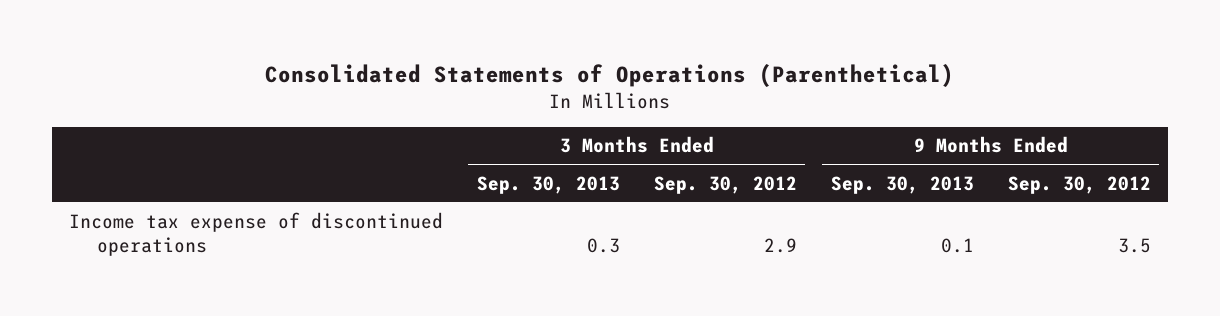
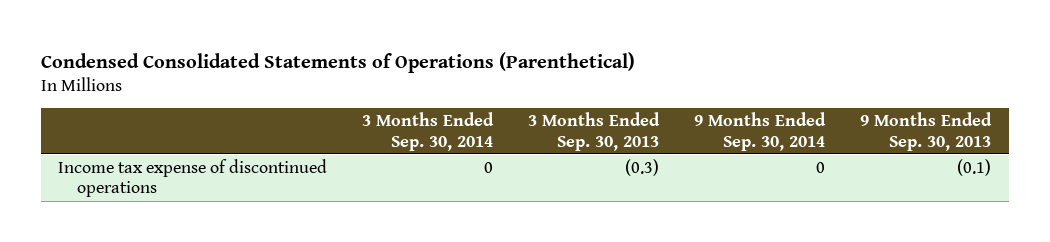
- Consolidated Statements of Operations (Parenthetical)
+ Condensed Consolidated Statements of Operations (Parenthetical)
- | 3 Months Ended Sep. 30, 2013 | 3 Months Ended Sep. 30, 2012 | 9 Months Ended Sep. 30, 2013 | 9 Months Ended Sep. 30, 2012
+ | 3 Months Ended Sep. 30, 2014 | 3 Months Ended Sep. 30, 2013 | 9 Months Ended Sep. 30, 2014 | 9 Months Ended Sep. 30, 2013
- Income tax expense of discontinued operations | 0.3 | 2.9 | 0.1 | 3.5
+ Income tax expense of discontinued operations | 0 | (0.3) | 0 | (0.1)

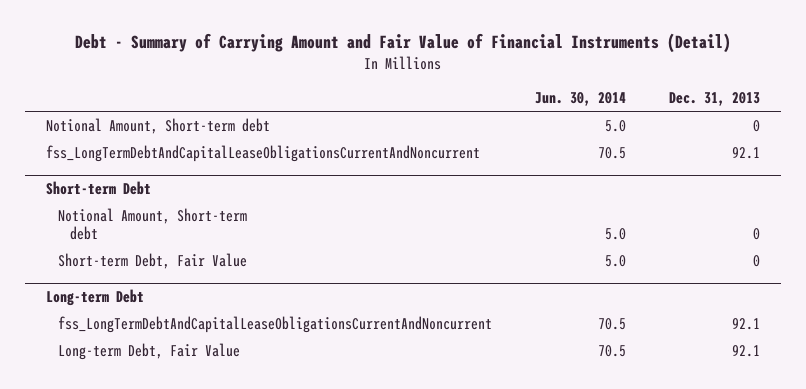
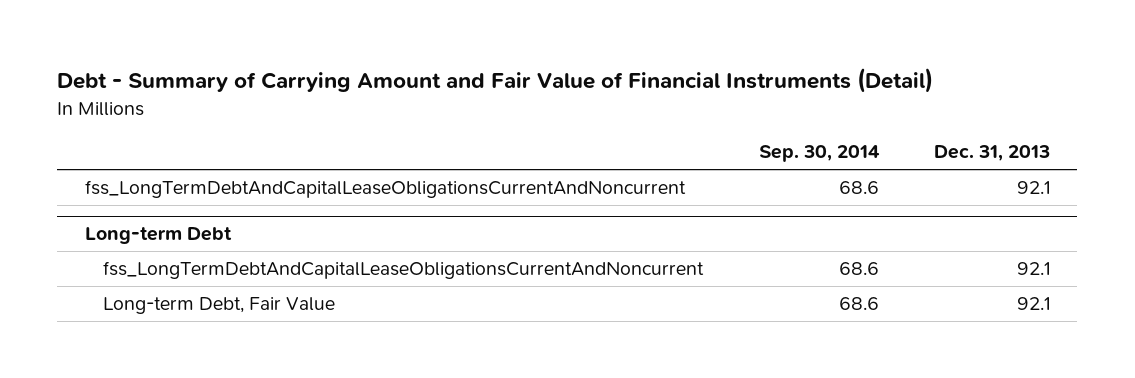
- | Jun. 30, 2014 | Dec. 31, 2013
+ | Sep. 30, 2014 | Dec. 31, 2013
- Notional Amount, Short-term debt | 5.0 | 0
- Short-term Debt
- Notional Amount, Short-term debt | 5.0 | 0
- Short-term Debt, Fair Value | 5.0 | 0

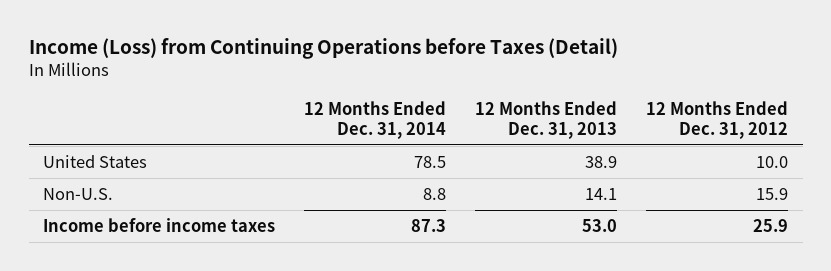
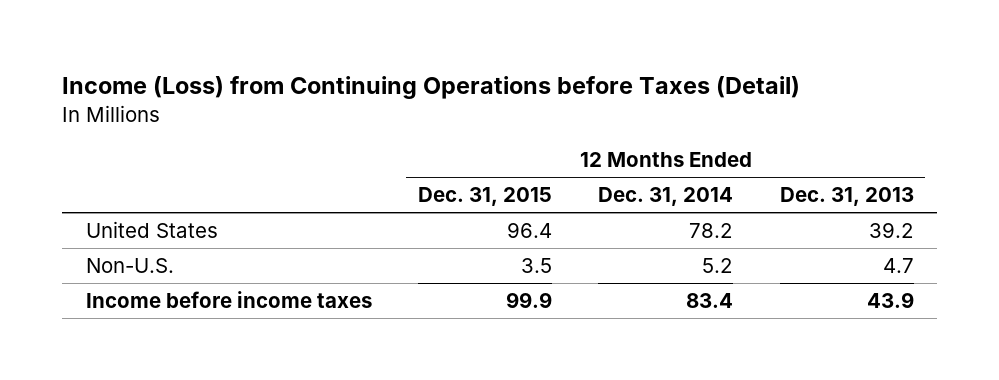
- | 12 Months Ended Dec. 31, 2014 | 12 Months Ended Dec. 31, 2013 | 12 Months Ended Dec. 31, 2012
+ | 12 Months Ended Dec. 31, 2015 | 12 Months Ended Dec. 31, 2014 | 12 Months Ended Dec. 31, 2013
- United States | 78.5 | 38.9 | 10.0
- Non-U.S. | 8.8 | 14.1 | 15.9
- Income before income taxes | 87.3 | 53.0 | 25.9
+ United States | 96.4 | 78.2 | 39.2
+ Non-U.S. | 3.5 | 5.2 | 4.7
+ Income before income taxes | 99.9 | 83.4 | 43.9

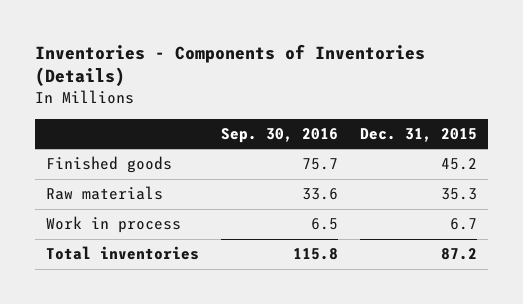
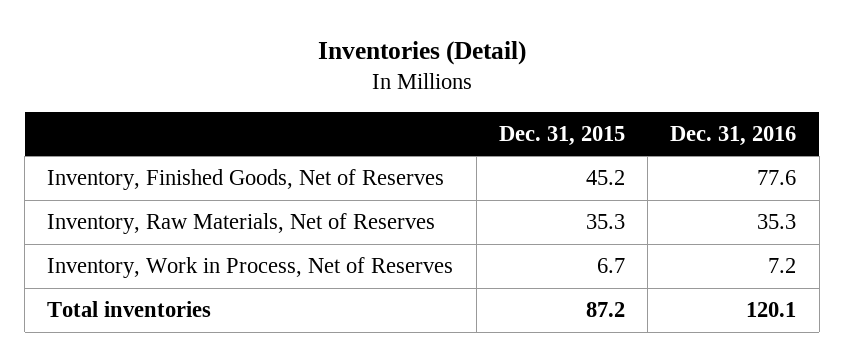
- Inventories - Components of Inventories (Details)
+ Inventories (Detail)
- | Sep. 30, 2016 | Dec. 31, 2015
+ | Dec. 31, 2015 | Dec. 31, 2016
- Finished goods | 75.7 | 45.2
- Raw materials | 33.6 | 35.3
- Work in process | 6.5 | 6.7
+ Inventory, Finished Goods, Net of Reserves | 45.2 | 77.6
+ Inventory, Raw Materials, Net of Reserves | 35.3 | 35.3
+ Inventory, Work in Process, Net of Reserves | 6.7 | 7.2

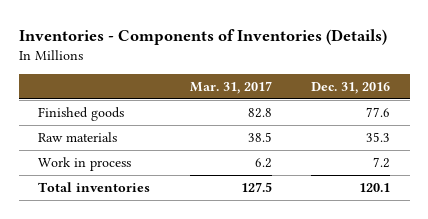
- Inventories (Detail)
+ Inventories - Components of Inventories (Details)
- | Dec. 31, 2015 | Dec. 31, 2016
+ | Mar. 31, 2017 | Dec. 31, 2016
- Inventory, Finished Goods, Net of Reserves | 45.2 | 77.6
- Inventory, Raw Materials, Net of Reserves | 35.3 | 35.3
- Inventory, Work in Process, Net of Reserves | 6.7 | 7.2
+ Finished goods | 82.8 | 77.6
+ Raw materials | 38.5 | 35.3
+ Work in process | 6.2 | 7.2

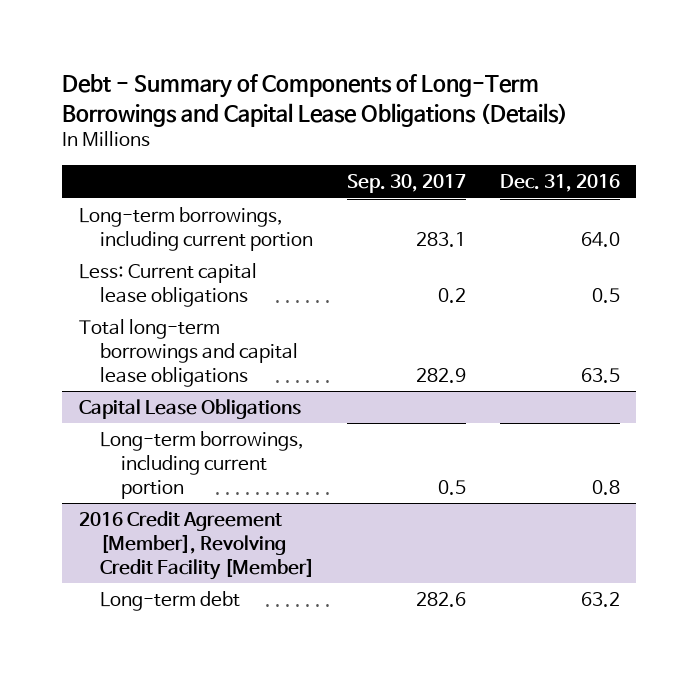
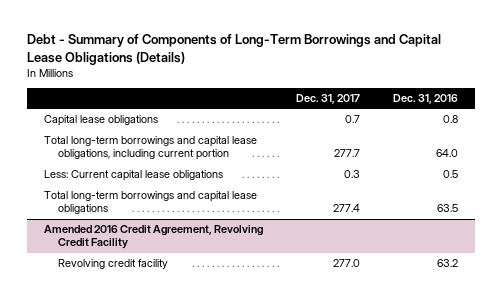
- | Sep. 30, 2017 | Dec. 31, 2016
+ | Dec. 31, 2017 | Dec. 31, 2016
- Long-term borrowings, including current portion | 283.1 | 64.0
+ Capital lease obligations | 0.7 | 0.8
+ Total long-term borrowings and capital lease obligations, including current portion | 277.7 | 64.0
- Capital Lease Obligations
- Long-term borrowings, including current portion | 0.5 | 0.8
- 2016 Credit Agreement [Member], Revolving Credit Facility [Member]
- Long-term debt | 282.6 | 63.2
+ Amended 2016 Credit Agreement, Revolving Credit Facility
+ Revolving credit facility | 277.0 | 63.2

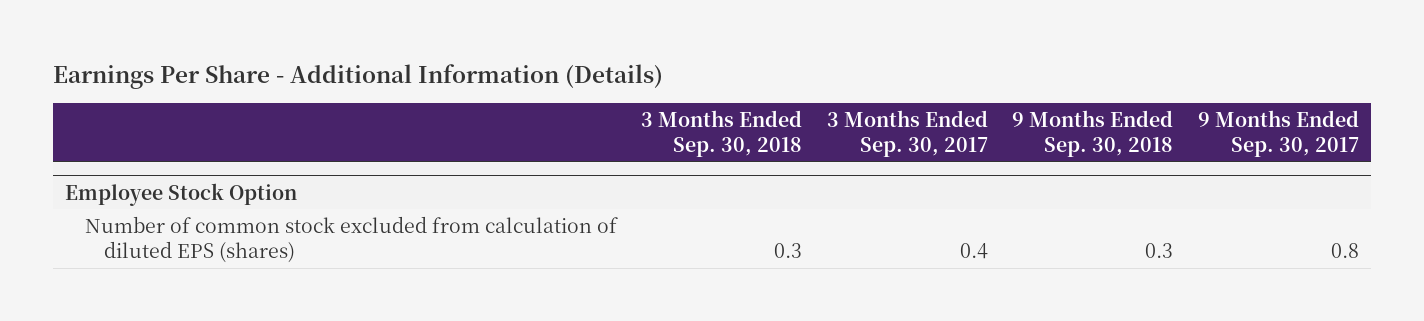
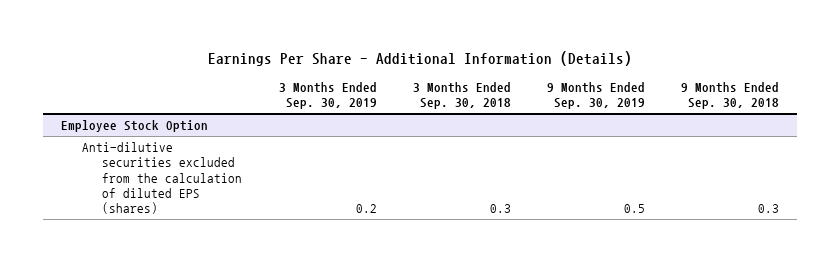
- | 3 Months Ended Sep. 30, 2018 | 3 Months Ended Sep. 30, 2017 | 9 Months Ended Sep. 30, 2018 | 9 Months Ended Sep. 30, 2017
+ | 3 Months Ended Sep. 30, 2019 | 3 Months Ended Sep. 30, 2018 | 9 Months Ended Sep. 30, 2019 | 9 Months Ended Sep. 30, 2018
@ Employee Stock Option
- Number of common stock excluded from calculation of diluted EPS (shares) | 0.3 | 0.4 | 0.3 | 0.8
+ Anti-dilutive securities excluded from the calculation of diluted EPS (shares) | 0.2 | 0.3 | 0.5 | 0.3

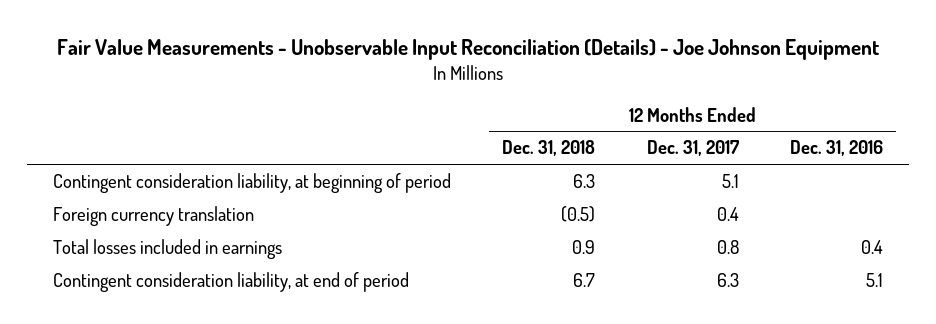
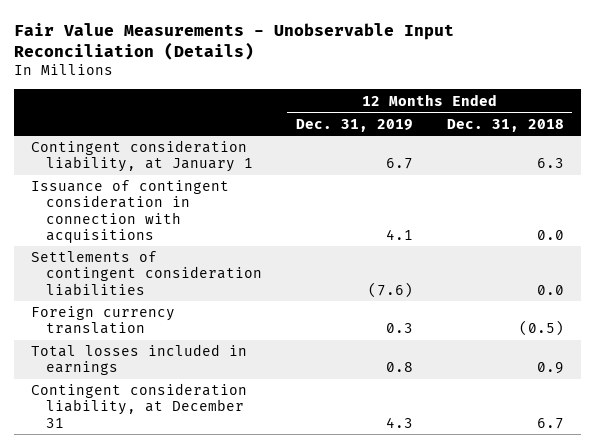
- Fair Value Measurements - Unobservable Input Reconciliation (Details) - Joe Johnson Equipment
+ Fair Value Measurements - Unobservable Input Reconciliation (Details)
- | 12 Months Ended Dec. 31, 2018 | 12 Months Ended Dec. 31, 2017 | 12 Months Ended Dec. 31, 2016
+ | 12 Months Ended Dec. 31, 2019 | 12 Months Ended Dec. 31, 2018
- Contingent consideration liability, at beginning of period | 6.3 | 5.1 |
+ Contingent consideration liability, at January 1 | 6.7 | 6.3
+ Issuance of contingent consideration in connection with acquisitions | 4.1 | 0.0
+ Settlements of contingent consideration liabilities | (7.6) | 0.0
- Contingent consideration liability, at end of period | 6.7 | 6.3 | 5.1
+ Contingent consideration liability, at December 31 | 4.3 | 6.7

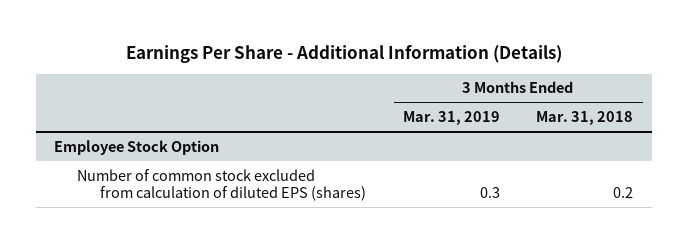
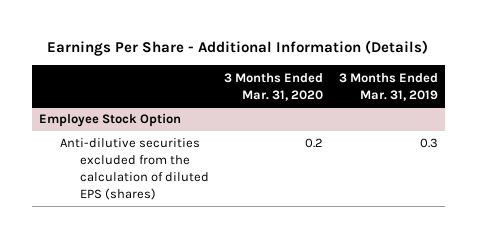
- | 3 Months Ended Mar. 31, 2019 | 3 Months Ended Mar. 31, 2018
+ | 3 Months Ended Mar. 31, 2020 | 3 Months Ended Mar. 31, 2019
@ Employee Stock Option
- Number of common stock excluded from calculation of diluted EPS (shares) | 0.3 | 0.2
+ Anti-dilutive securities excluded from the calculation of diluted EPS (shares) | 0.2 | 0.3

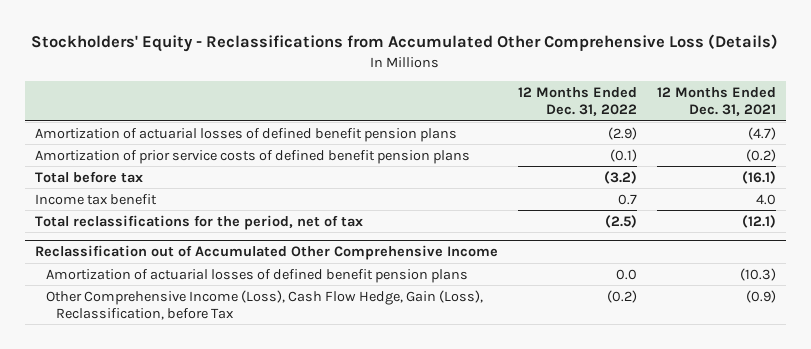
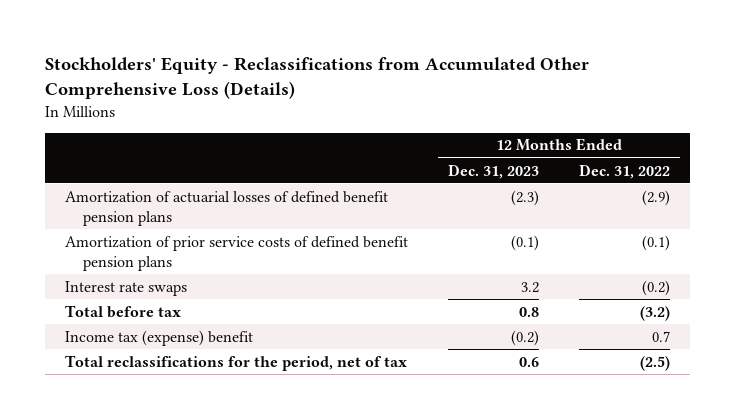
- | 12 Months Ended Dec. 31, 2022 | 12 Months Ended Dec. 31, 2021
+ | 12 Months Ended Dec. 31, 2023 | 12 Months Ended Dec. 31, 2022
+ Interest rate swaps | 3.2 | (0.2)
- Income tax benefit | 0.7 | 4.0
+ Income tax (expense) benefit | (0.2) | 0.7
- Reclassification out of Accumulated Other Comprehensive Income
- Amortization of actuarial losses of defined benefit pension plans | 0.0 | (10.3)
- Other Comprehensive Income (Loss), Cash Flow Hedge, Gain (Loss), Reclassification, before Tax | (0.2) | (0.9)

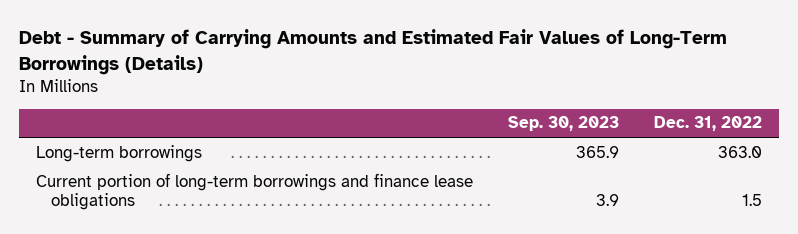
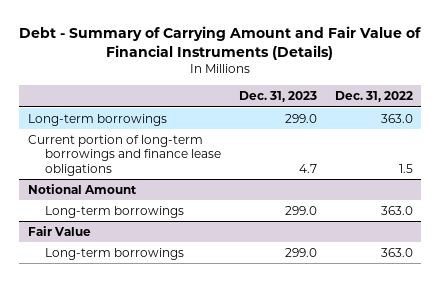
- Debt - Summary of Carrying Amounts and Estimated Fair Values of Long-Term Borrowings (Details)
+ Debt - Summary of Carrying Amount and Fair Value of Financial Instruments (Details)
- | Sep. 30, 2023 | Dec. 31, 2022
+ | Dec. 31, 2023 | Dec. 31, 2022
+ Notional Amount
+ Long-term borrowings | 299.0 | 363.0
+ Fair Value
+ Long-term borrowings | 299.0 | 363.0

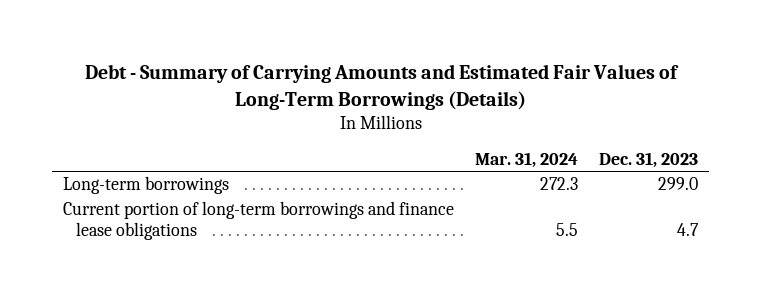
- Debt - Summary of Carrying Amount and Fair Value of Financial Instruments (Details)
+ Debt - Summary of Carrying Amounts and Estimated Fair Values of Long-Term Borrowings (Details)
- | Dec. 31, 2023 | Dec. 31, 2022
+ | Mar. 31, 2024 | Dec. 31, 2023
- Notional Amount
- Long-term borrowings | 299.0 | 363.0
- Fair Value
- Long-term borrowings | 299.0 | 363.0

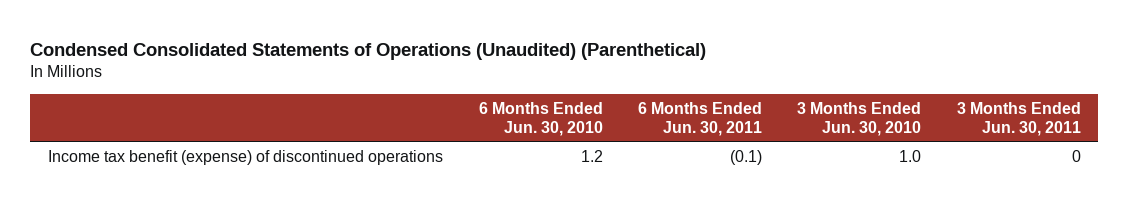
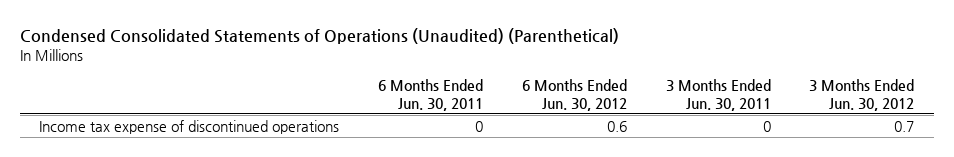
- | 6 Months Ended Jun. 30, 2010 | 6 Months Ended Jun. 30, 2011 | 3 Months Ended Jun. 30, 2010 | 3 Months Ended Jun. 30, 2011
+ | 6 Months Ended Jun. 30, 2011 | 6 Months Ended Jun. 30, 2012 | 3 Months Ended Jun. 30, 2011 | 3 Months Ended Jun. 30, 2012
- Income tax benefit (expense) of discontinued operations | 1.2 | (0.1) | 1.0 | 0
+ Income tax expense of discontinued operations | 0 | 0.6 | 0 | 0.7

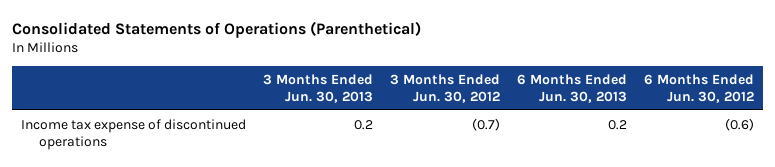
- Condensed Consolidated Statements of Operations (Unaudited) (Parenthetical)
+ Consolidated Statements of Operations (Parenthetical)
- | 6 Months Ended Jun. 30, 2011 | 6 Months Ended Jun. 30, 2012 | 3 Months Ended Jun. 30, 2011 | 3 Months Ended Jun. 30, 2012
+ | 3 Months Ended Jun. 30, 2013 | 3 Months Ended Jun. 30, 2012 | 6 Months Ended Jun. 30, 2013 | 6 Months Ended Jun. 30, 2012
- Income tax expense of discontinued operations | 0 | 0.6 | 0 | 0.7
+ Income tax expense of discontinued operations | 0.2 | (0.7) | 0.2 | (0.6)

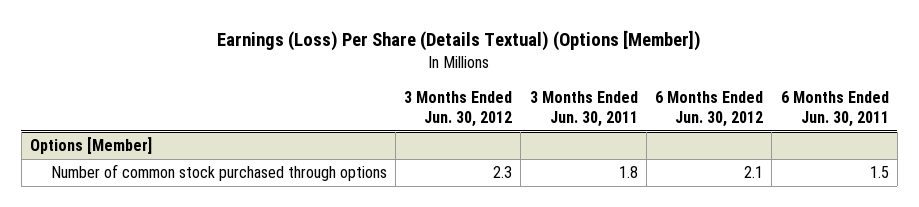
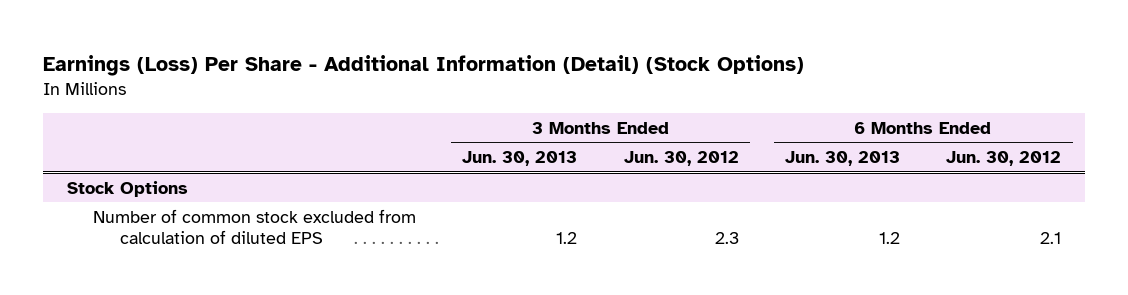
- Earnings (Loss) Per Share (Details Textual) (Options [Member])
+ Earnings (Loss) Per Share - Additional Information (Detail) (Stock Options)
- | 3 Months Ended Jun. 30, 2012 | 3 Months Ended Jun. 30, 2011 | 6 Months Ended Jun. 30, 2012 | 6 Months Ended Jun. 30, 2011
+ | 3 Months Ended Jun. 30, 2013 | 3 Months Ended Jun. 30, 2012 | 6 Months Ended Jun. 30, 2013 | 6 Months Ended Jun. 30, 2012
- Options [Member]
- Number of common stock purchased through options | 2.3 | 1.8 | 2.1 | 1.5
+ Stock Options
+ Number of common stock excluded from calculation of diluted EPS | 1.2 | 2.3 | 1.2 | 2.1

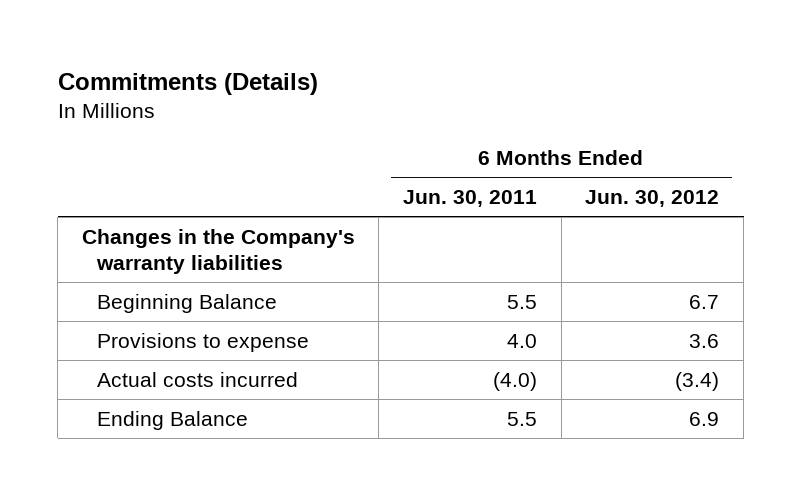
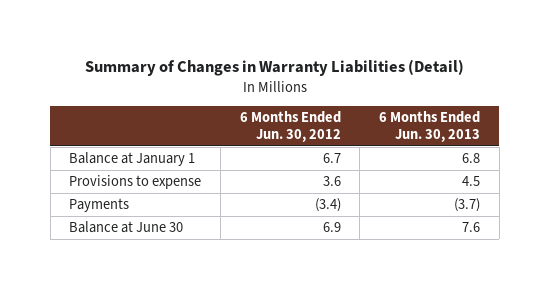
- Commitments (Details)
+ Summary of Changes in Warranty Liabilities (Detail)
- | 6 Months Ended Jun. 30, 2011 | 6 Months Ended Jun. 30, 2012
+ | 6 Months Ended Jun. 30, 2012 | 6 Months Ended Jun. 30, 2013
- Changes in the Company's warranty liabilities
- Beginning Balance | 5.5 | 6.7
+ Balance at January 1 | 6.7 | 6.8
- Actual costs incurred | (4.0) | (3.4)
- Ending Balance | 5.5 | 6.9
+ Payments | (3.4) | (3.7)
+ Balance at June 30 | 6.9 | 7.6

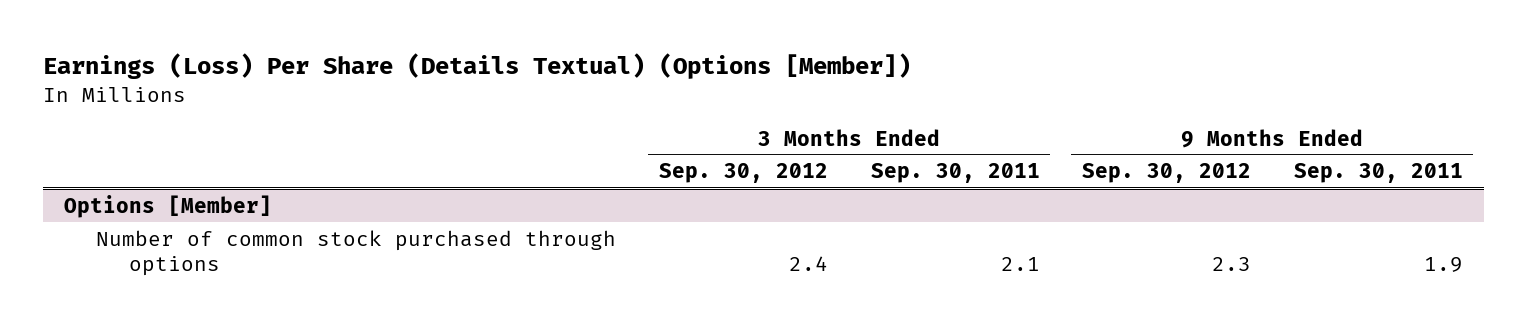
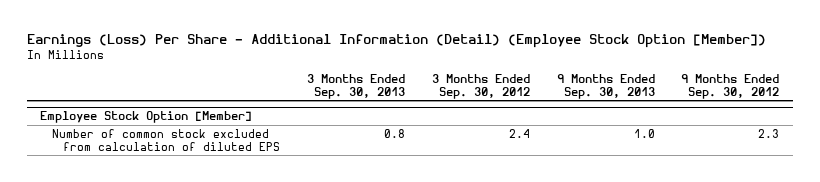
- Earnings (Loss) Per Share (Details Textual) (Options [Member])
+ Earnings (Loss) Per Share - Additional Information (Detail) (Employee Stock Option [Member])
- | 3 Months Ended Sep. 30, 2012 | 3 Months Ended Sep. 30, 2011 | 9 Months Ended Sep. 30, 2012 | 9 Months Ended Sep. 30, 2011
+ | 3 Months Ended Sep. 30, 2013 | 3 Months Ended Sep. 30, 2012 | 9 Months Ended Sep. 30, 2013 | 9 Months Ended Sep. 30, 2012
- Options [Member]
- Number of common stock purchased through options | 2.4 | 2.1 | 2.3 | 1.9
+ Employee Stock Option [Member]
+ Number of common stock excluded from calculation of diluted EPS | 0.8 | 2.4 | 1.0 | 2.3

